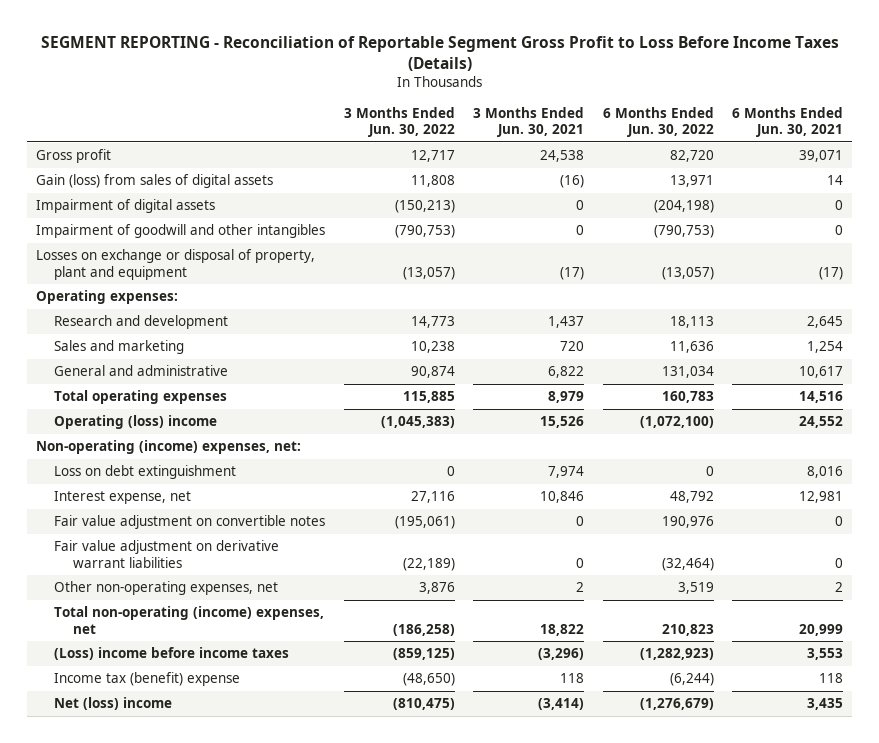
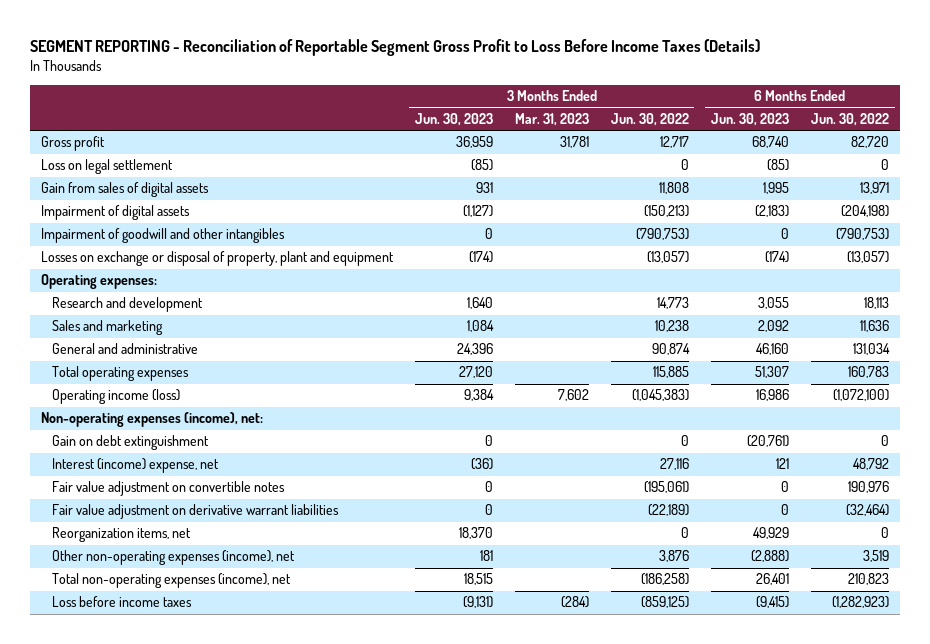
- | 3 Months Ended Jun. 30, 2022 | 3 Months Ended Jun. 30, 2021 | 6 Months Ended Jun. 30, 2022 | 6 Months Ended Jun. 30, 2021
+ | 3 Months Ended Jun. 30, 2023 | 3 Months Ended Mar. 31, 2023 | 3 Months Ended Jun. 30, 2022 | 6 Months Ended Jun. 30, 2023 | 6 Months Ended Jun. 30, 2022
- Gain (loss) from sales of digital assets | 11,808 | (16) | 13,971 | 14
+ Loss on legal settlement | (85) | | 0 | (85) | 0
+ Gain from sales of digital assets | 931 | | 11,808 | 1,995 | 13,971
- Operating (loss) income | (1,045,383) | 15,526 | (1,072,100) | 24,552
- Non-operating (income) expenses, net:
- Loss on debt extinguishment | 0 | 7,974 | 0 | 8,016
- Interest expense, net | 27,116 | 10,846 | 48,792 | 12,981
+ Operating income (loss) | 9,384 | 7,602 | (1,045,383) | 16,986 | (1,072,100)
+ Non-operating expenses (income), net:
+ Gain on debt extinguishment | 0 | | 0 | (20,761) | 0
+ Interest (income) expense, net | (36) | | 27,116 | 121 | 48,792
- Other non-operating expenses, net | 3,876 | 2 | 3,519 | 2
- Total non-operating (income) expenses, net | (186,258) | 18,822 | 210,823 | 20,999
- (Loss) income before income taxes | (859,125) | (3,296) | (1,282,923) | 3,553
- Income tax (benefit) expense | (48,650) | 118 | (6,244) | 118
- Net (loss) income | (810,475) | (3,414) | (1,276,679) | 3,435
+ Reorganization items, net | 18,370 | | 0 | 49,929 | 0
+ Other non-operating expenses (income), net | 181 | | 3,876 | (2,888) | 3,519
+ Total non-operating expenses (income), net | 18,515 | | (186,258) | 26,401 | 210,823
+ Loss before income taxes | (9,131) | (284) | (859,125) | (9,415) | (1,282,923)

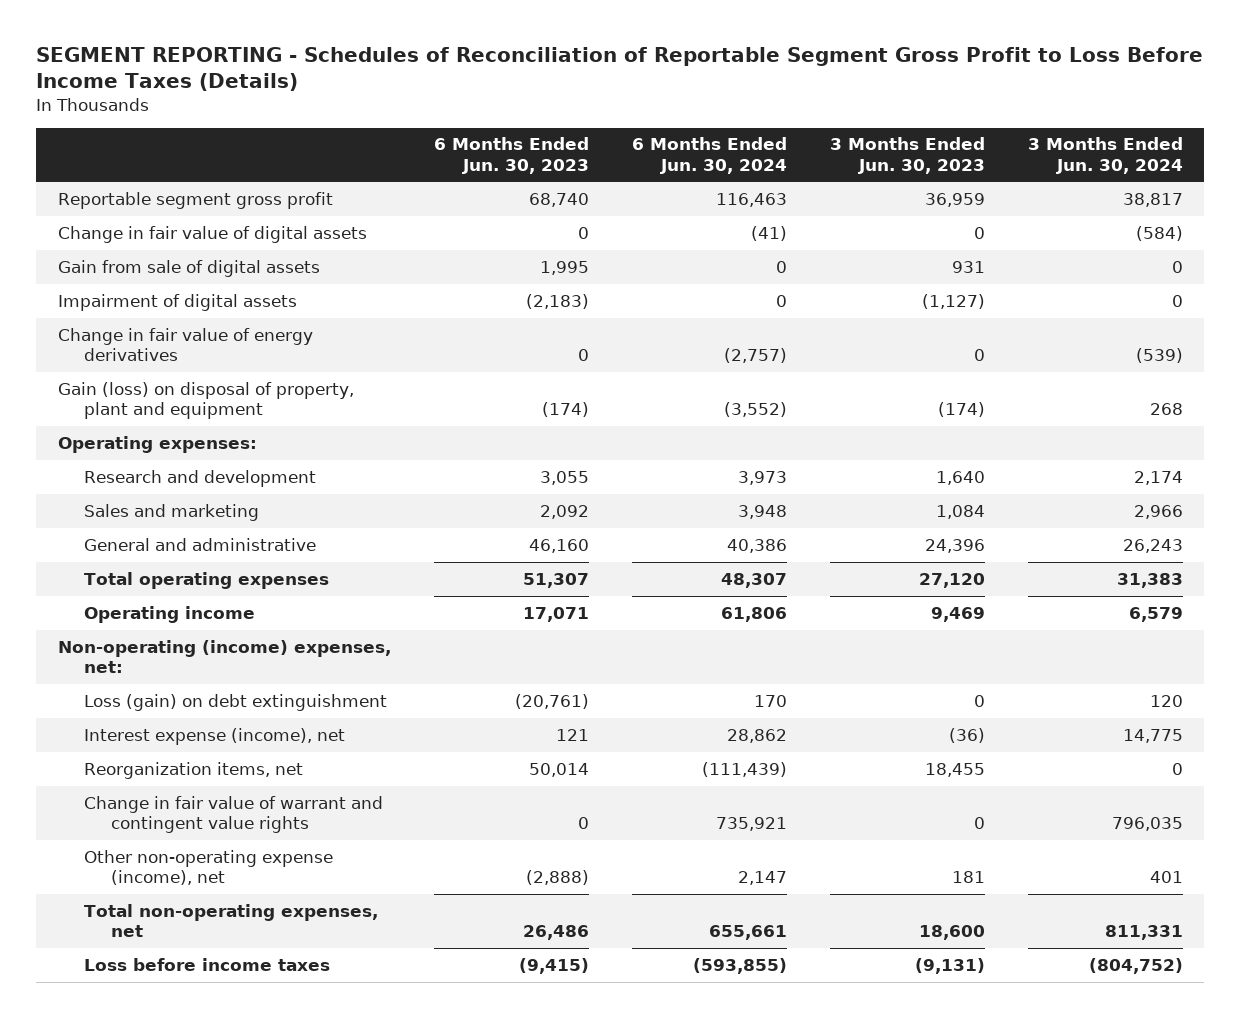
- SEGMENT REPORTING - Reconciliation of Reportable Segment Gross Profit to Loss Before Income Taxes (Details)
+ SEGMENT REPORTING - Schedules of Reconciliation of Reportable Segment Gross Profit to Loss Before Income Taxes (Details)
- | 3 Months Ended Jun. 30, 2023 | 3 Months Ended Mar. 31, 2023 | 3 Months Ended Jun. 30, 2022 | 6 Months Ended Jun. 30, 2023 | 6 Months Ended Jun. 30, 2022
+ | 6 Months Ended Jun. 30, 2023 | 6 Months Ended Jun. 30, 2024 | 3 Months Ended Jun. 30, 2023 | 3 Months Ended Jun. 30, 2024
- Gross profit | 36,959 | 31,781 | 12,717 | 68,740 | 82,720
- Loss on legal settlement | (85) | | 0 | (85) | 0
- Gain from sales of digital assets | 931 | | 11,808 | 1,995 | 13,971
+ Reportable segment gross profit | 68,740 | 116,463 | 36,959 | 38,817
+ Change in fair value of digital assets | 0 | (41) | 0 | (584)
+ Gain from sale of digital assets | 1,995 | 0 | 931 | 0
- Impairment of goodwill and other intangibles | 0 | | (790,753) | 0 | (790,753)
- Losses on exchange or disposal of property, plant and equipment | (174) | | (13,057) | (174) | (13,057)
+ Change in fair value of energy derivatives | 0 | (2,757) | 0 | (539)
+ Gain (loss) on disposal of property, plant and equipment | (174) | (3,552) | (174) | 268
- Operating income (loss) | 9,384 | 7,602 | (1,045,383) | 16,986 | (1,072,100)
- Non-operating expenses (income), net:
- Gain on debt extinguishment | 0 | | 0 | (20,761) | 0
- Interest (income) expense, net | (36) | | 27,116 | 121 | 48,792
- Fair value adjustment on convertible notes | 0 | | (195,061) | 0 | 190,976
- Fair value adjustment on derivative warrant liabilities | 0 | | (22,189) | 0 | (32,464)
- Reorganization items, net | 18,370 | | 0 | 49,929 | 0
- Other non-operating expenses (income), net | 181 | | 3,876 | (2,888) | 3,519
- Total non-operating expenses (income), net | 18,515 | | (186,258) | 26,401 | 210,823
+ Operating income | 17,071 | 61,806 | 9,469 | 6,579
+ Non-operating (income) expenses, net:
+ Loss (gain) on debt extinguishment | (20,761) | 170 | 0 | 120
+ Interest expense (income), net | 121 | 28,862 | (36) | 14,775
+ Reorganization items, net | 50,014 | (111,439) | 18,455 | 0
+ Change in fair value of warrant and contingent value rights | 0 | 735,921 | 0 | 796,035
+ Other non-operating expense (income), net | (2,888) | 2,147 | 181 | 401
+ Total non-operating expenses, net | 26,486 | 655,661 | 18,600 | 811,331

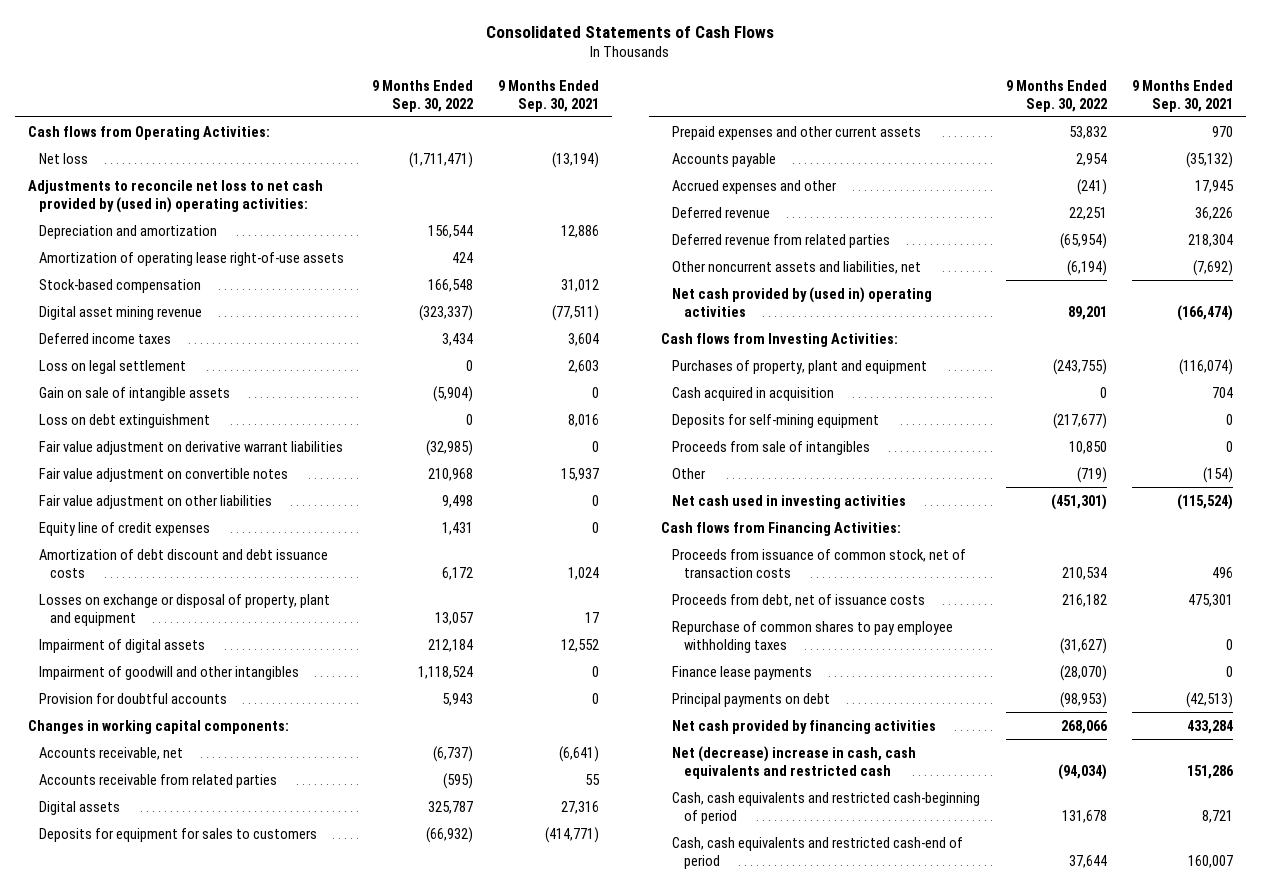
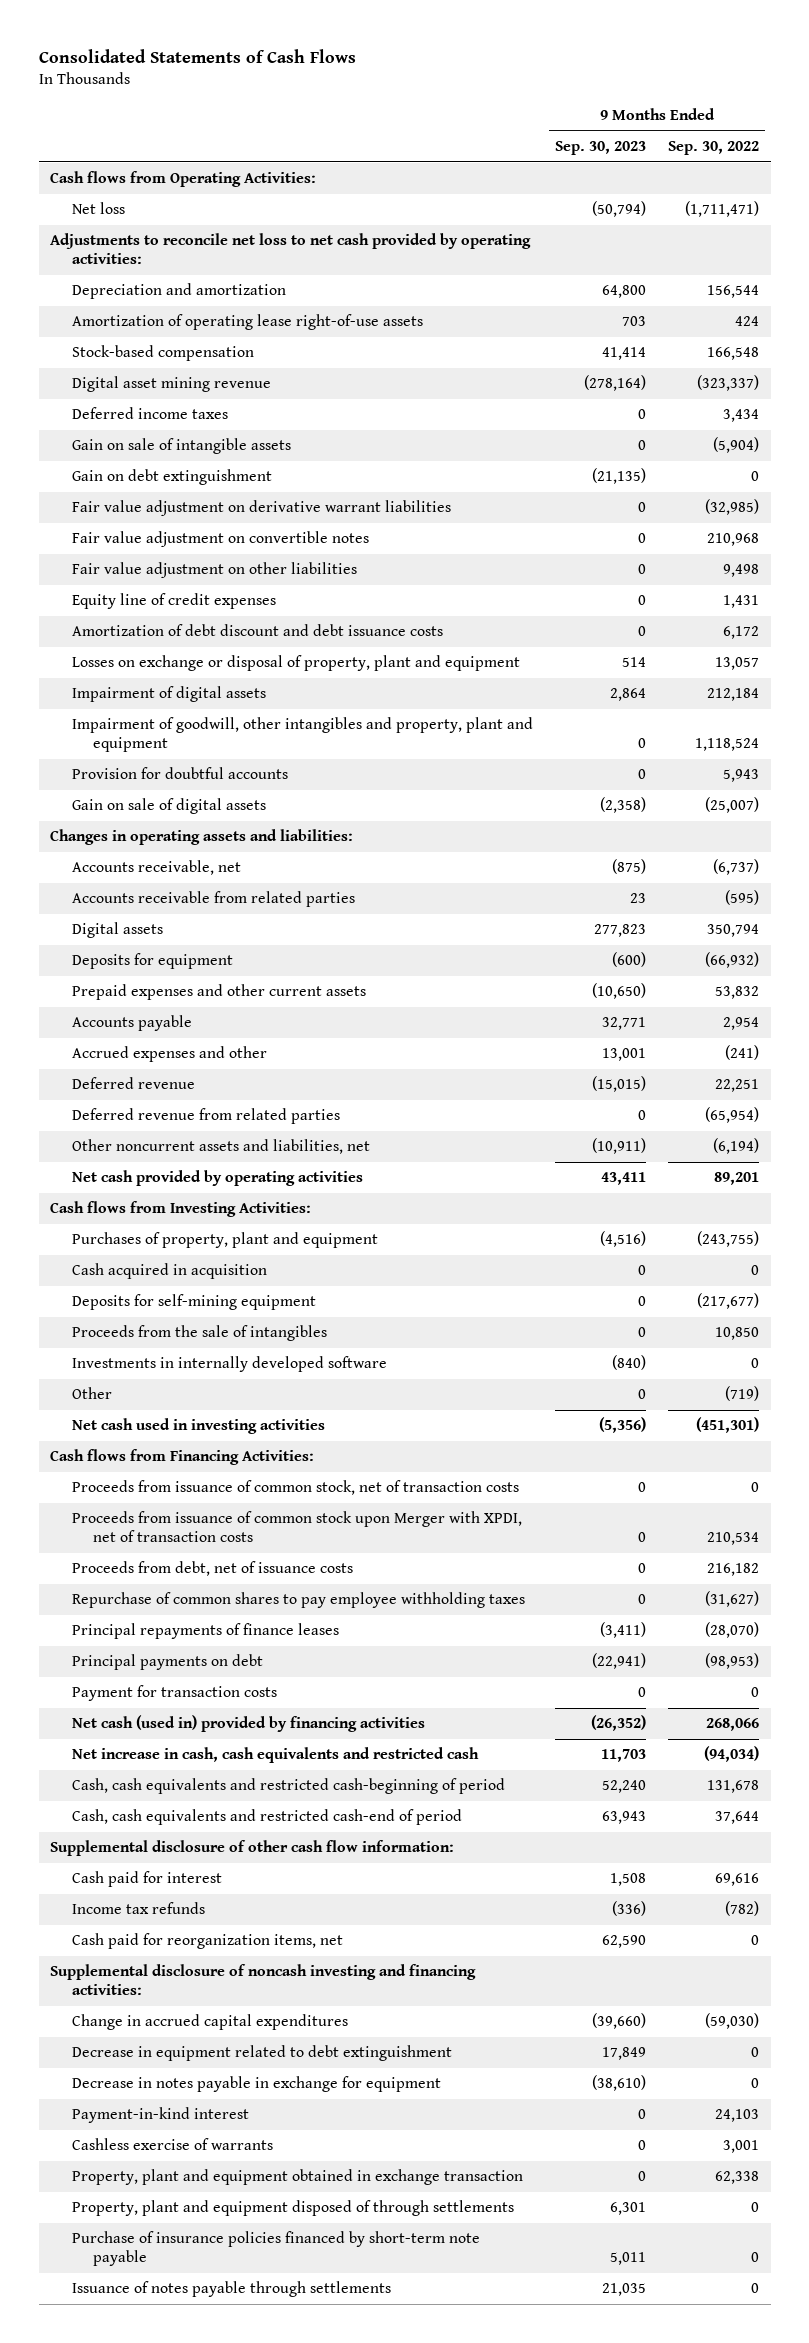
- | 9 Months Ended Sep. 30, 2022 | 9 Months Ended Sep. 30, 2021
+ | 9 Months Ended Sep. 30, 2023 | 9 Months Ended Sep. 30, 2022
- Adjustments to reconcile net loss to net cash provided by (used in) operating activities:
+ Adjustments to reconcile net loss to net cash provided by operating activities:
- Loss on legal settlement | 0 | 2,603
- Loss on debt extinguishment | 0 | 8,016
+ Gain on debt extinguishment | (21,135) | 0
- Impairment of goodwill and other intangibles | 1,118,524 | 0
+ Impairment of goodwill, other intangibles and property, plant and equipment | 0 | 1,118,524
- Changes in working capital components:
+ Gain on sale of digital assets | (2,358) | (25,007)
+ Changes in operating assets and liabilities:
- Digital assets | 325,787 | 27,316
- Deposits for equipment for sales to customers | (66,932) | (414,771)
+ Digital assets | 277,823 | 350,794
+ Deposits for equipment | (600) | (66,932)
- Net cash provided by (used in) operating activities | 89,201 | (166,474)
+ Net cash provided by operating activities | 43,411 | 89,201
- Proceeds from sale of intangibles | 10,850 | 0
+ Proceeds from the sale of intangibles | 0 | 10,850
+ Investments in internally developed software | (840) | 0
- Proceeds from issuance of common stock, net of transaction costs | 210,534 | 496
+ Proceeds from issuance of common stock, net of transaction costs | 0 | 0
+ Proceeds from issuance of common stock upon Merger with XPDI, net of transaction costs | 0 | 210,534
- Finance lease payments | (28,070) | 0
+ Principal repayments of finance leases | (3,411) | (28,070)
- Net cash provided by financing activities | 268,066 | 433,284
- Net (decrease) increase in cash, cash equivalents and restricted cash | (94,034) | 151,286
+ Payment for transaction costs | 0 | 0
+ Net cash (used in) provided by financing activities | (26,352) | 268,066
+ Net increase in cash, cash equivalents and restricted cash | 11,703 | (94,034)
+ Supplemental disclosure of other cash flow information:
+ Cash paid for interest | 1,508 | 69,616
+ Income tax refunds | (336) | (782)
+ Cash paid for reorganization items, net | 62,590 | 0
+ Supplemental disclosure of noncash investing and financing activities:
+ Change in accrued capital expenditures | (39,660) | (59,030)
+ Decrease in equipment related to debt extinguishment | 17,849 | 0
+ Decrease in notes payable in exchange for equipment | (38,610) | 0
+ Payment-in-kind interest | 0 | 24,103
+ Cashless exercise of warrants | 0 | 3,001
+ Property, plant and equipment obtained in exchange transaction | 0 | 62,338
+ Property, plant and equipment disposed of through settlements | 6,301 | 0
+ Purchase of insurance policies financed by short-term note payable | 5,011 | 0
+ Issuance of notes payable through settlements | 21,035 | 0

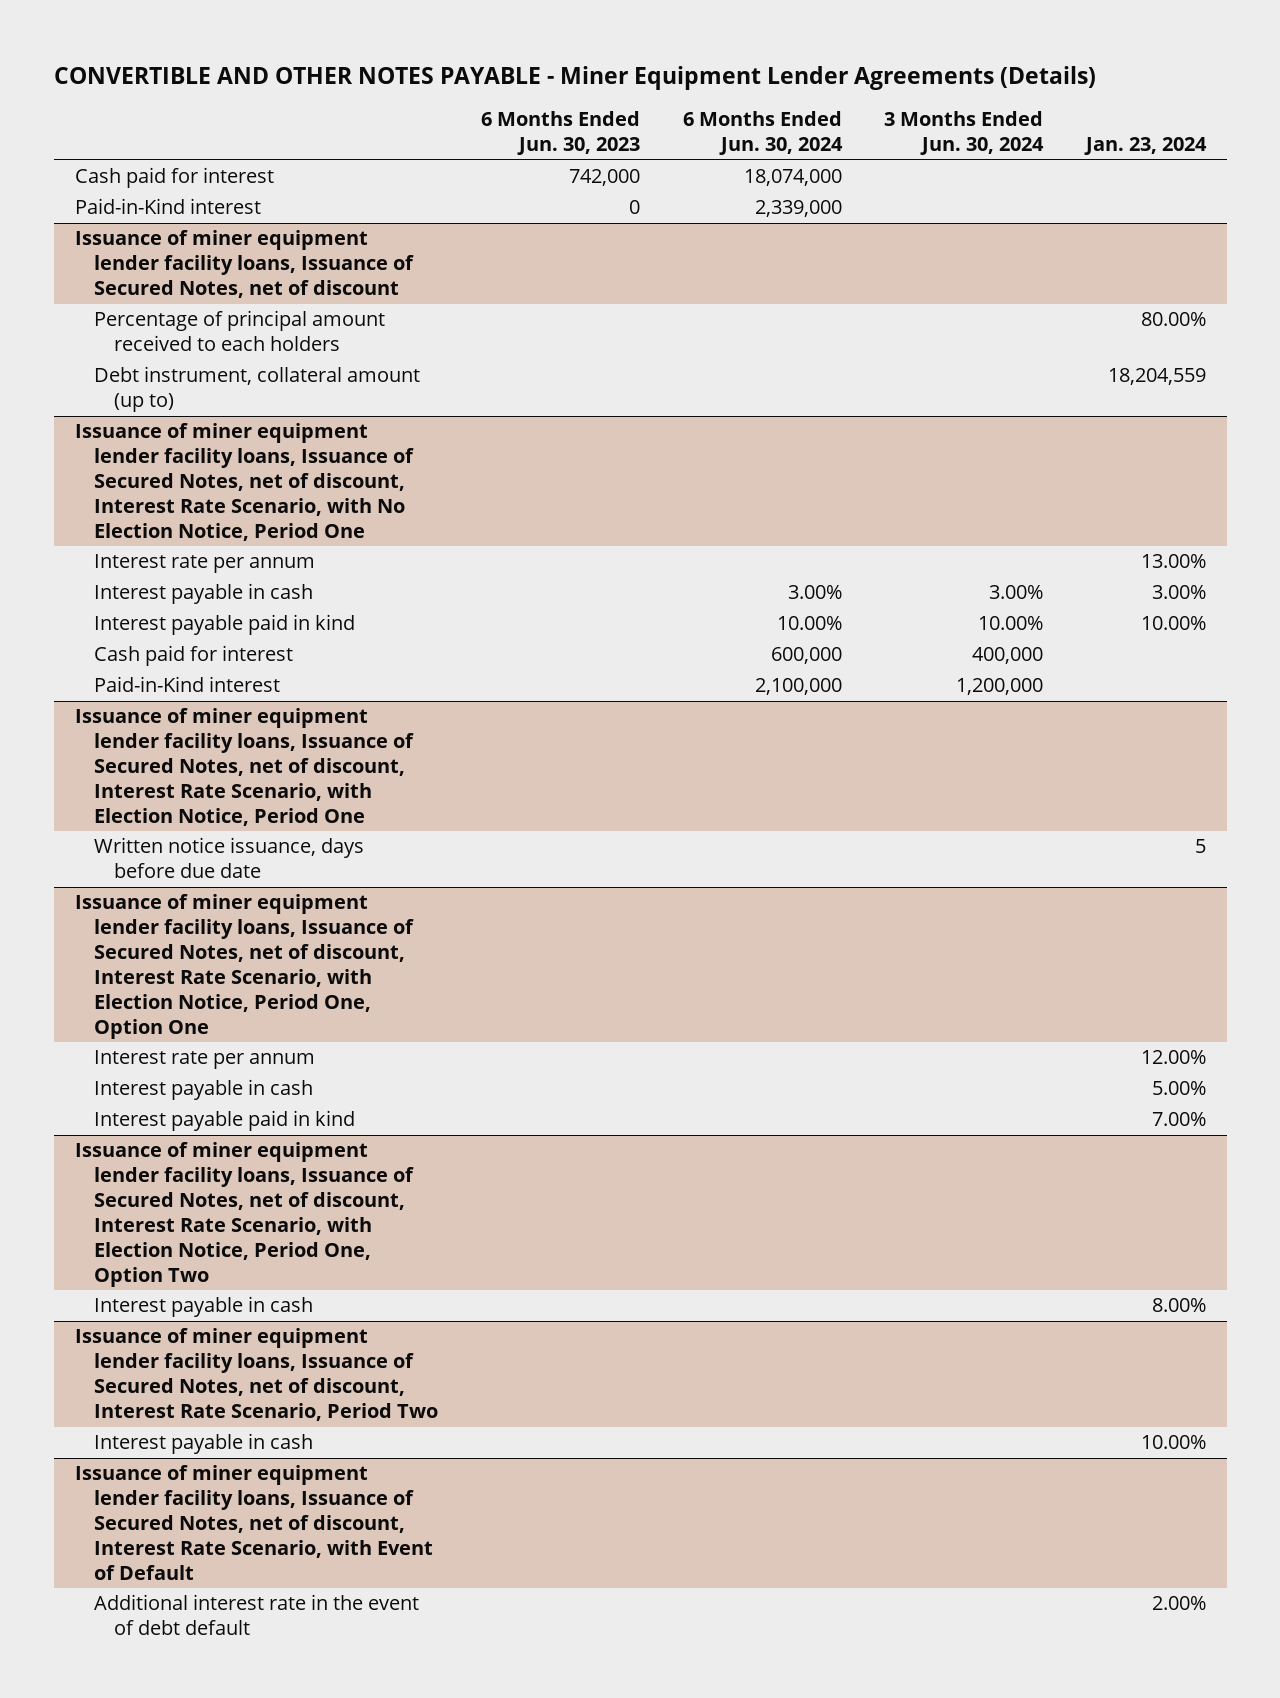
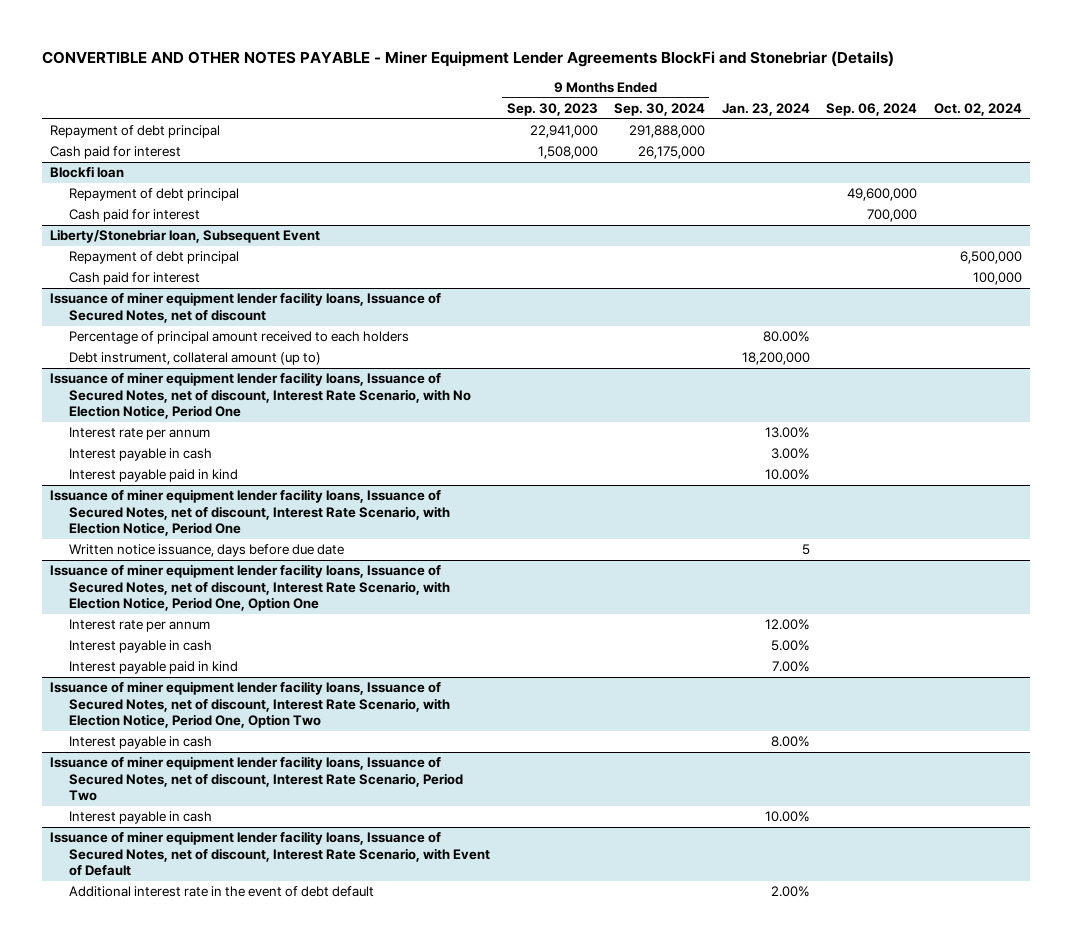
- CONVERTIBLE AND OTHER NOTES PAYABLE - Miner Equipment Lender Agreements (Details)
+ CONVERTIBLE AND OTHER NOTES PAYABLE - Miner Equipment Lender Agreements BlockFi and Stonebriar (Details)
- | 6 Months Ended Jun. 30, 2023 | 6 Months Ended Jun. 30, 2024 | 3 Months Ended Jun. 30, 2024 | Jan. 23, 2024
+ | 9 Months Ended Sep. 30, 2023 | 9 Months Ended Sep. 30, 2024 | Jan. 23, 2024 | Sep. 06, 2024 | Oct. 02, 2024
+ Repayment of debt principal | 22,941,000 | 291,888,000 | | |
- Paid-in-Kind interest | 0 | 2,339,000 | |
+ Blockfi loan
+ Repayment of debt principal | | | | 49,600,000 |
+ Cash paid for interest | | | | 700,000 |
+ Liberty/Stonebriar loan, Subsequent Event
+ Repayment of debt principal | | | | | 6,500,000
+ Cash paid for interest | | | | | 100,000
@ Issuance of miner equipment lender facility loans, Issuance of Secured Notes, net of discount
- Debt instrument, collateral amount (up to) | | | | 18,204,559
+ Debt instrument, collateral amount (up to) | | | 18,200,000 | |
@ Issuance of miner equipment lender facility loans, Issuance of Secured Notes, net of discount, Interest Rate Scenario, with No Election Notice, Period One
- Cash paid for interest | | 600,000 | 400,000 |
- Paid-in-Kind interest | | 2,100,000 | 1,200,000 |

